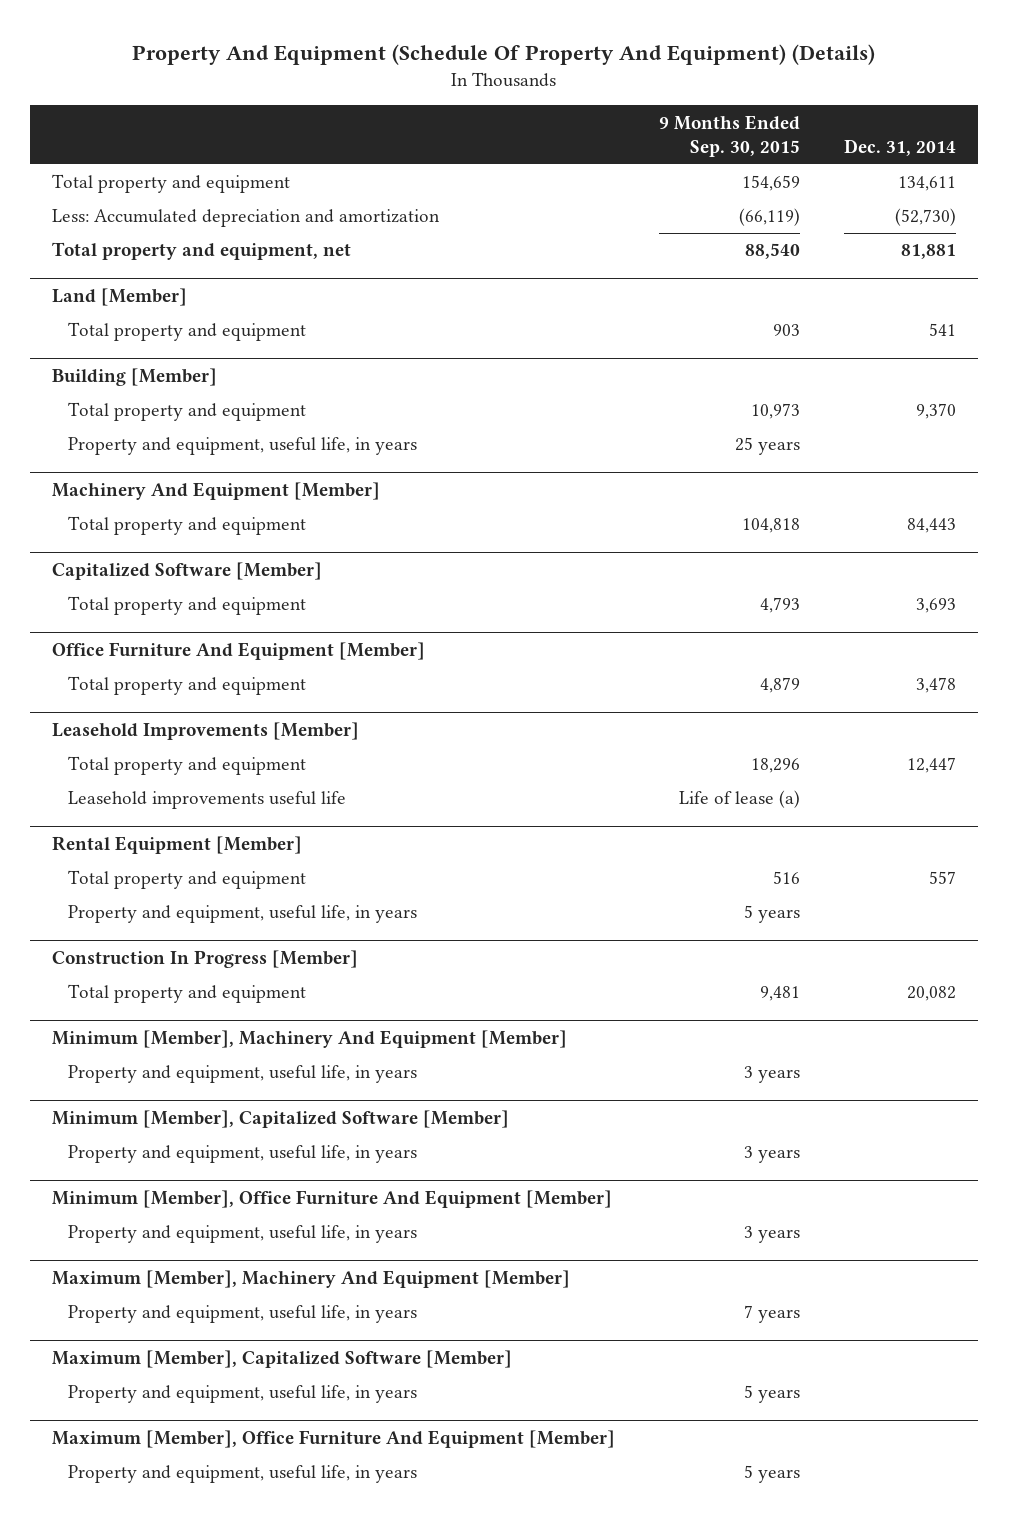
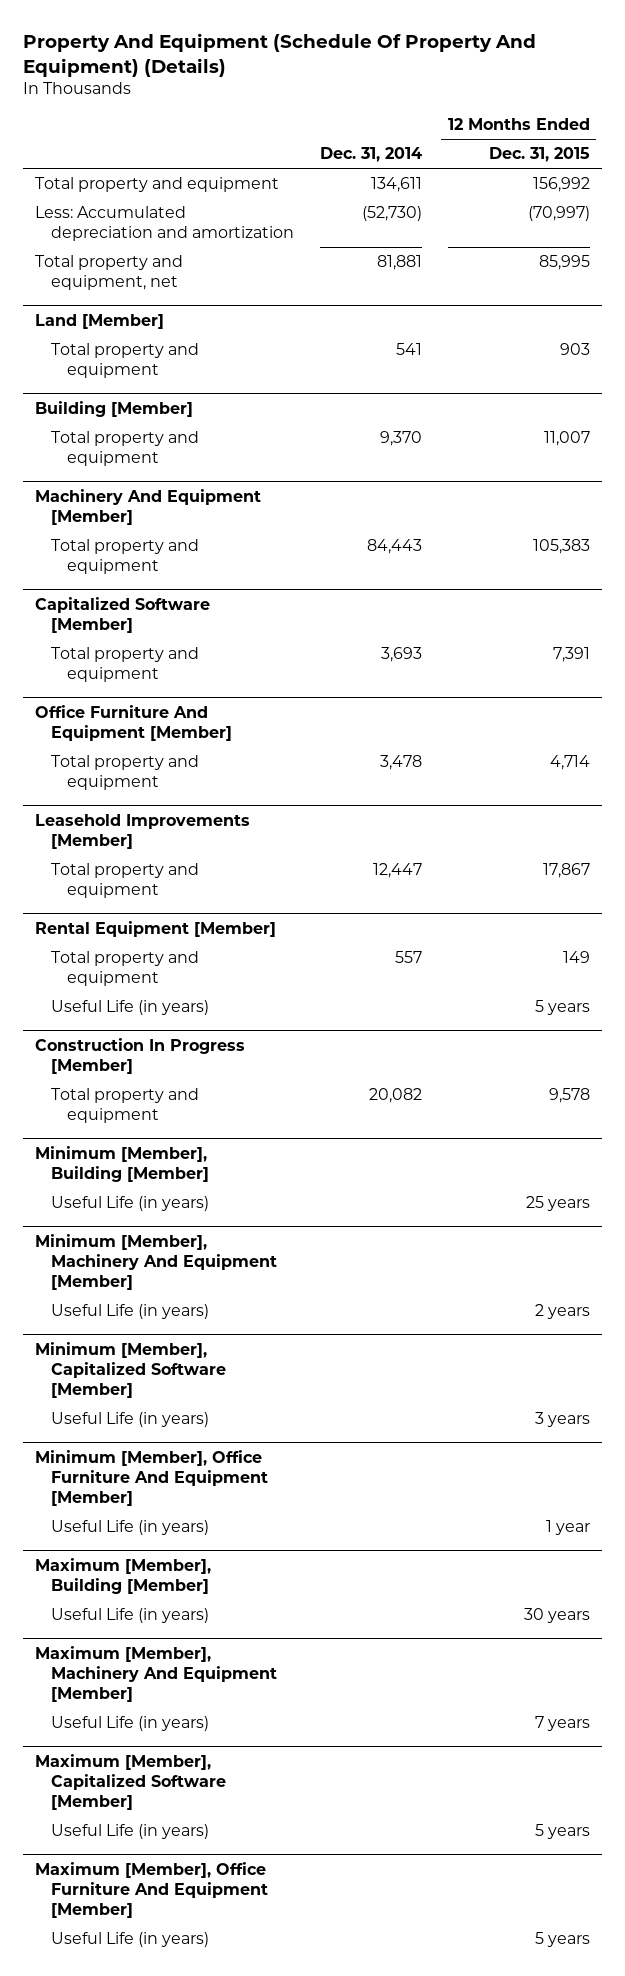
- | 9 Months Ended Sep. 30, 2015 | Dec. 31, 2014
+ | Dec. 31, 2014 | 12 Months Ended Dec. 31, 2015
@ Building [Member]
- Property and equipment, useful life, in years | 25 years |
@ Leasehold Improvements [Member]
- Leasehold improvements useful life | Life of lease (a) |
@ Rental Equipment [Member]
- Property and equipment, useful life, in years | 5 years |
+ Useful Life (in years) | | 5 years
+ Minimum [Member], Building [Member]
+ Useful Life (in years) | | 25 years
@ Minimum [Member], Machinery And Equipment [Member]
- Property and equipment, useful life, in years | 3 years |
+ Useful Life (in years) | | 2 years
@ Minimum [Member], Capitalized Software [Member]
- Property and equipment, useful life, in years | 3 years |
+ Useful Life (in years) | | 3 years
@ Minimum [Member], Office Furniture And Equipment [Member]
- Property and equipment, useful life, in years | 3 years |
+ Useful Life (in years) | | 1 year
+ Maximum [Member], Building [Member]
+ Useful Life (in years) | | 30 years
@ Maximum [Member], Machinery And Equipment [Member]
- Property and equipment, useful life, in years | 7 years |
+ Useful Life (in years) | | 7 years
@ Maximum [Member], Capitalized Software [Member]
- Property and equipment, useful life, in years | 5 years |
+ Useful Life (in years) | | 5 years
@ Maximum [Member], Office Furniture And Equipment [Member]
- Property and equipment, useful life, in years | 5 years |
+ Useful Life (in years) | | 5 years

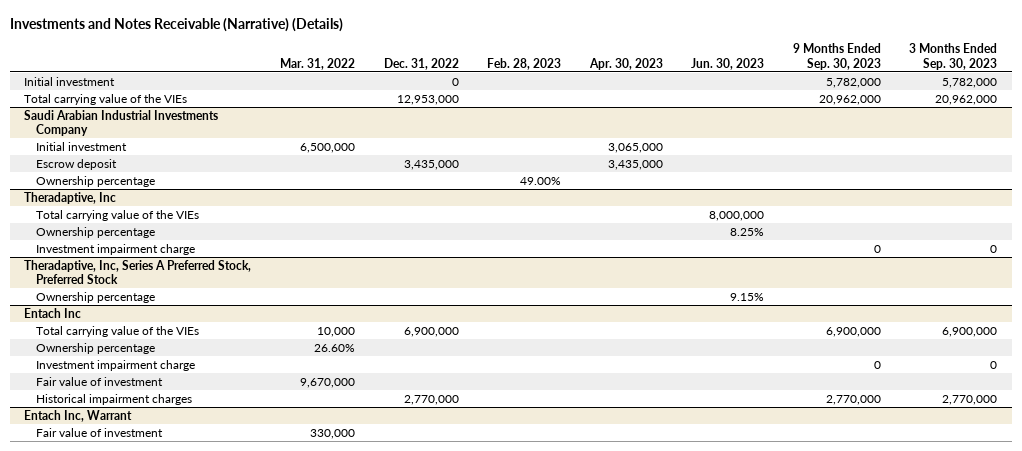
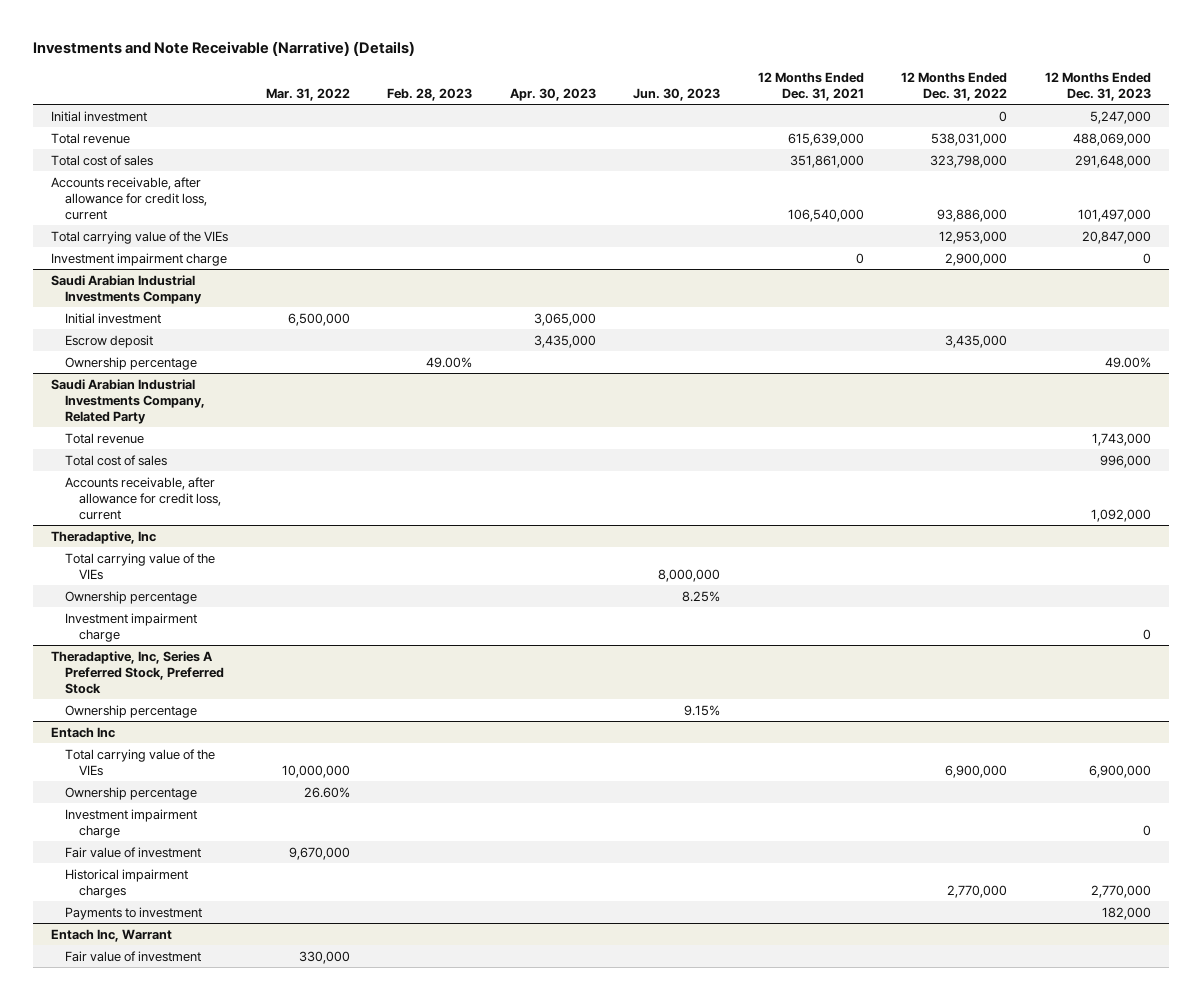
- Investments and Notes Receivable (Narrative) (Details)
+ Investments and Note Receivable (Narrative) (Details)
- | Mar. 31, 2022 | Dec. 31, 2022 | Feb. 28, 2023 | Apr. 30, 2023 | Jun. 30, 2023 | 9 Months Ended Sep. 30, 2023 | 3 Months Ended Sep. 30, 2023
+ | Mar. 31, 2022 | Feb. 28, 2023 | Apr. 30, 2023 | Jun. 30, 2023 | 12 Months Ended Dec. 31, 2021 | 12 Months Ended Dec. 31, 2022 | 12 Months Ended Dec. 31, 2023
+ Total revenue | | | | | 615,639,000 | 538,031,000 | 488,069,000
+ Total cost of sales | | | | | 351,861,000 | 323,798,000 | 291,648,000
+ Accounts receivable, after allowance for credit loss, current | | | | | 106,540,000 | 93,886,000 | 101,497,000
+ Investment impairment charge | | | | | 0 | 2,900,000 | 0
+ Saudi Arabian Industrial Investments Company, Related Party
+ Total revenue | | | | | | | 1,743,000
+ Total cost of sales | | | | | | | 996,000
+ Accounts receivable, after allowance for credit loss, current | | | | | | | 1,092,000
@ Entach Inc
- Total carrying value of the VIEs | 10,000 | 6,900,000 | | | | 6,900,000 | 6,900,000
+ Total carrying value of the VIEs | 10,000,000 | | | | | 6,900,000 | 6,900,000
+ Payments to investment | | | | | | | 182,000

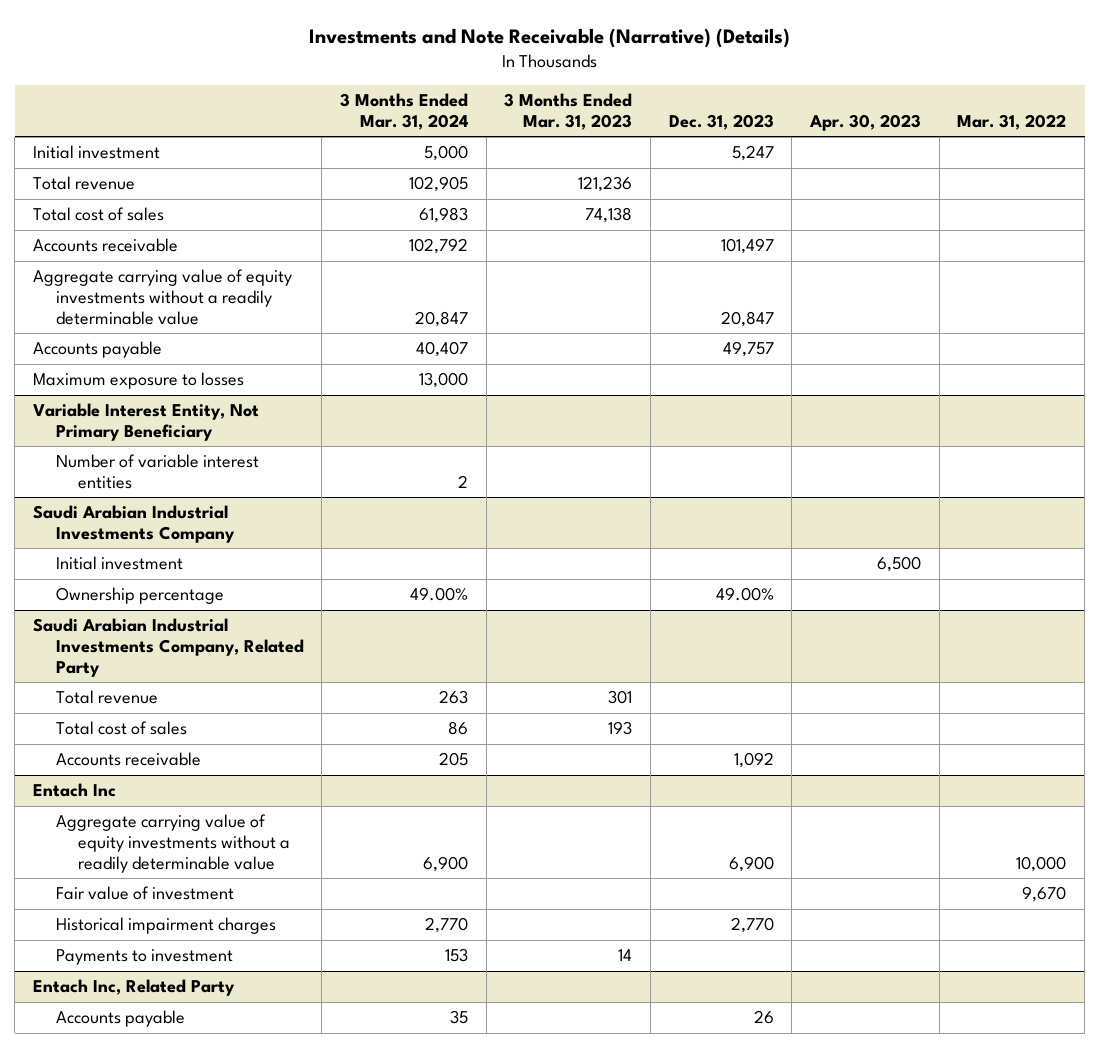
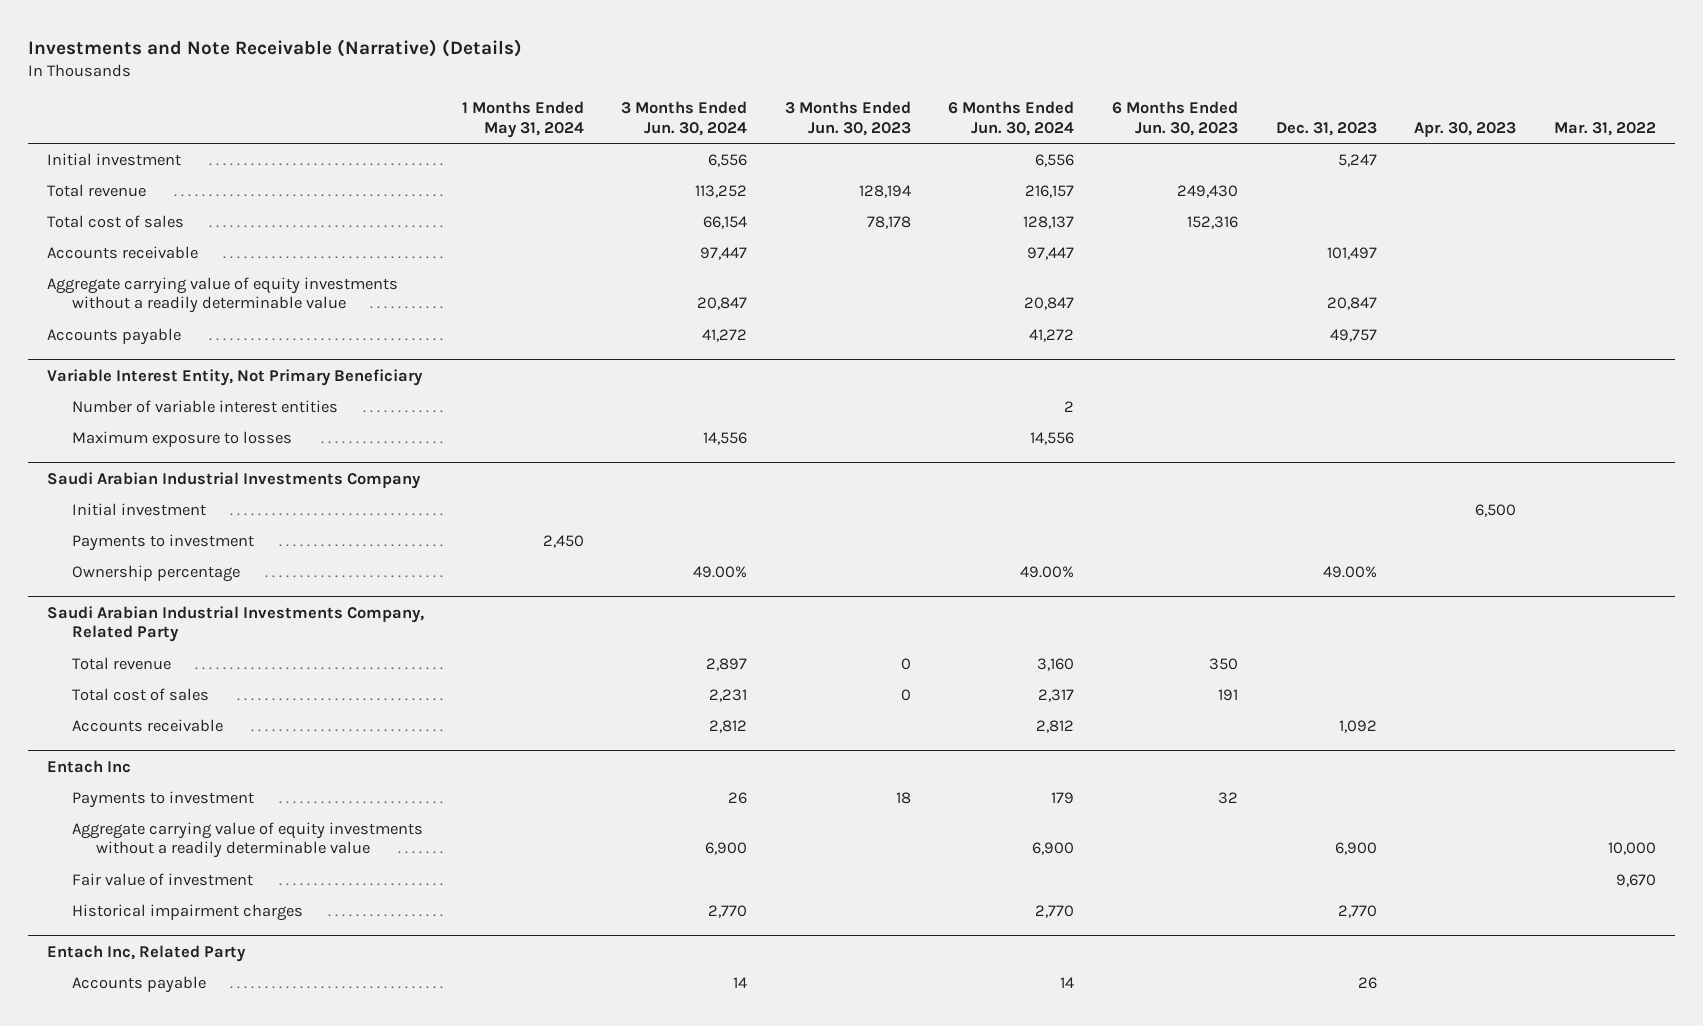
- | 3 Months Ended Mar. 31, 2024 | 3 Months Ended Mar. 31, 2023 | Dec. 31, 2023 | Apr. 30, 2023 | Mar. 31, 2022
+ | 1 Months Ended May 31, 2024 | 3 Months Ended Jun. 30, 2024 | 3 Months Ended Jun. 30, 2023 | 6 Months Ended Jun. 30, 2024 | 6 Months Ended Jun. 30, 2023 | Dec. 31, 2023 | Apr. 30, 2023 | Mar. 31, 2022
- Maximum exposure to losses | 13,000 | | | |
@ Variable Interest Entity, Not Primary Beneficiary
+ Maximum exposure to losses | | 14,556 | | 14,556 | | | |
@ Saudi Arabian Industrial Investments Company
+ Payments to investment | 2,450 | | | | | | |
@ Entach Inc
moved up: Payments to investment | | 26 | 18 | 179 | 32 | | |

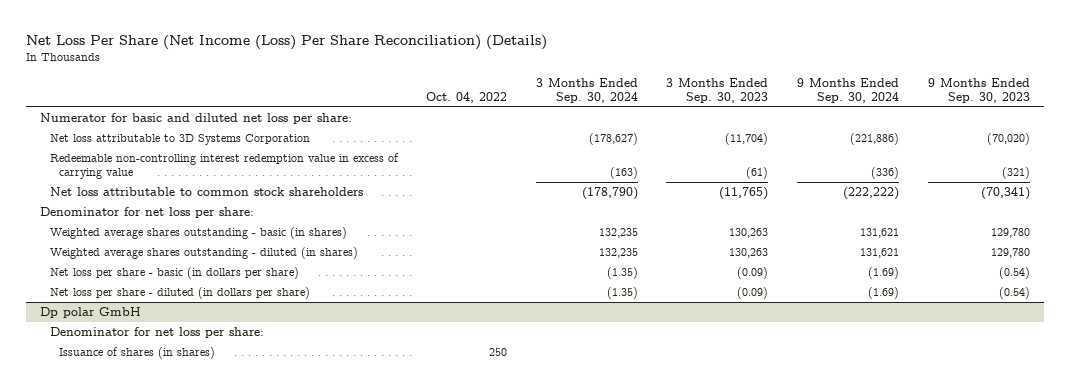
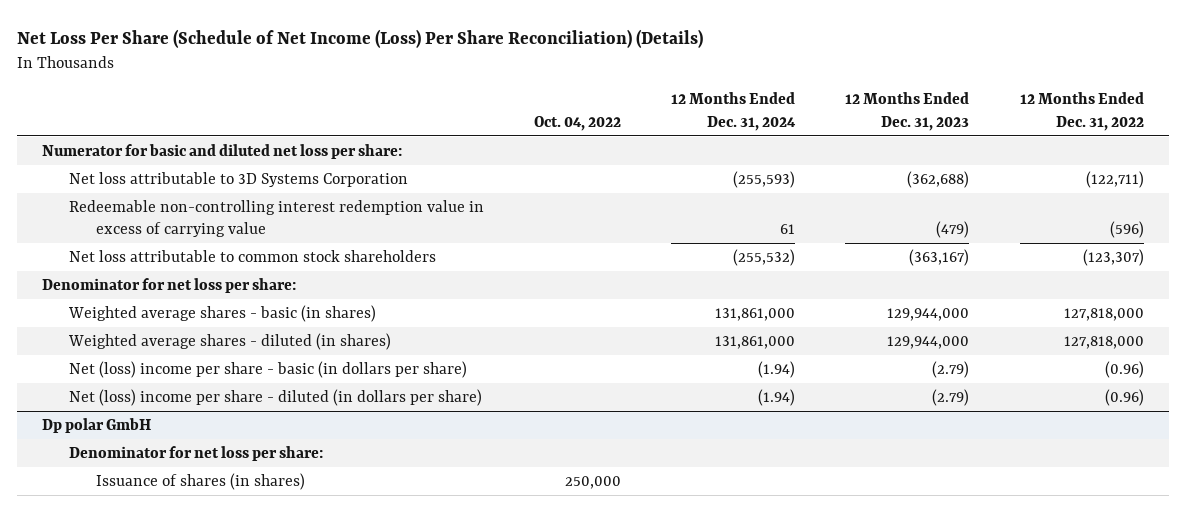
- Net Loss Per Share (Net Income (Loss) Per Share Reconciliation) (Details)
+ Net Loss Per Share (Schedule of Net Income (Loss) Per Share Reconciliation) (Details)
- | Oct. 04, 2022 | 3 Months Ended Sep. 30, 2024 | 3 Months Ended Sep. 30, 2023 | 9 Months Ended Sep. 30, 2024 | 9 Months Ended Sep. 30, 2023
+ | Oct. 04, 2022 | 12 Months Ended Dec. 31, 2024 | 12 Months Ended Dec. 31, 2023 | 12 Months Ended Dec. 31, 2022
- Weighted average shares outstanding - basic (in shares) | | 132,235 | 130,263 | 131,621 | 129,780
- Weighted average shares outstanding - diluted (in shares) | | 132,235 | 130,263 | 131,621 | 129,780
- Net loss per share - basic (in dollars per share) | | (1.35) | (0.09) | (1.69) | (0.54)
- Net loss per share - diluted (in dollars per share) | | (1.35) | (0.09) | (1.69) | (0.54)
+ Weighted average shares - basic (in shares) | | 131,861,000 | 129,944,000 | 127,818,000
+ Weighted average shares - diluted (in shares) | | 131,861,000 | 129,944,000 | 127,818,000
+ Net (loss) income per share - basic (in dollars per share) | | (1.94) | (2.79) | (0.96)
+ Net (loss) income per share - diluted (in dollars per share) | | (1.94) | (2.79) | (0.96)
@ Dp polar GmbH
- Issuance of shares (in shares) | 250 | | | |
+ Issuance of shares (in shares) | 250,000 | | |

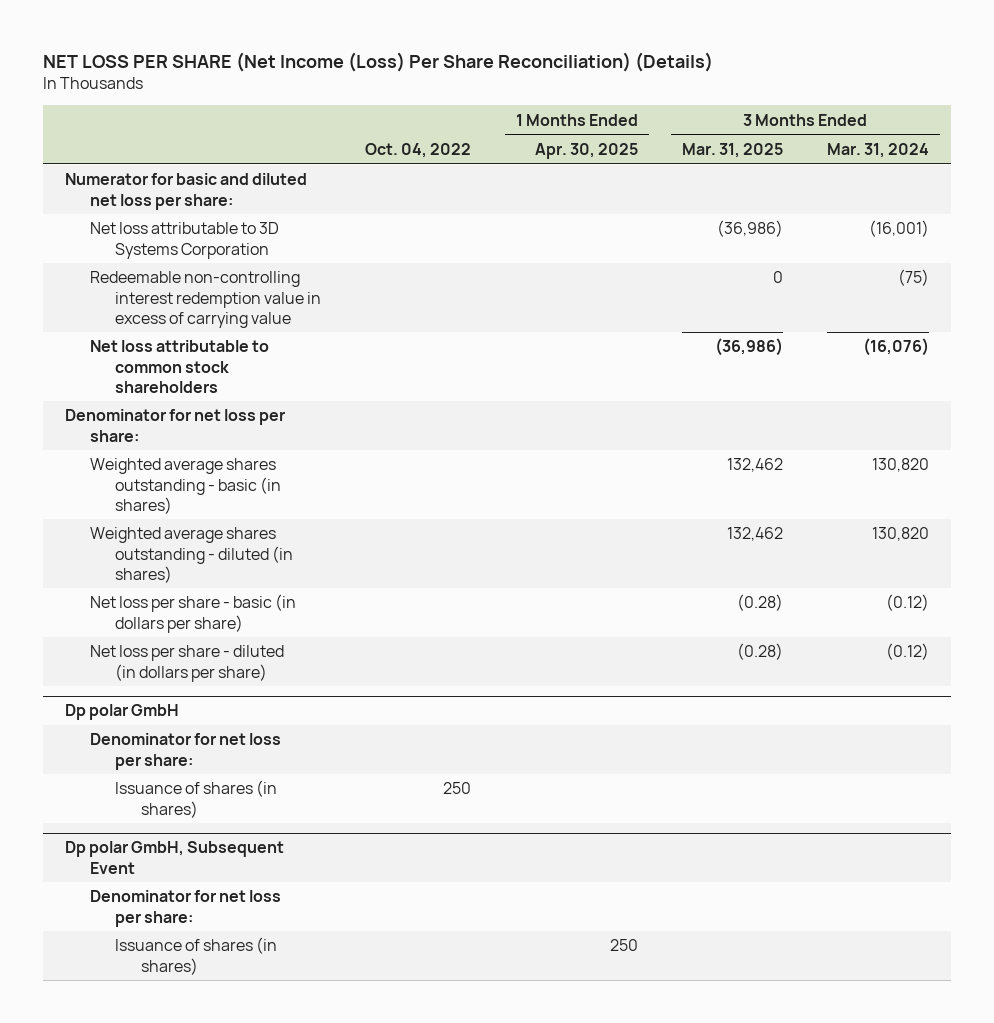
- Net Loss Per Share (Schedule of Net Income (Loss) Per Share Reconciliation) (Details)
+ NET LOSS PER SHARE (Net Income (Loss) Per Share Reconciliation) (Details)
- | Oct. 04, 2022 | 12 Months Ended Dec. 31, 2024 | 12 Months Ended Dec. 31, 2023 | 12 Months Ended Dec. 31, 2022
+ | Oct. 04, 2022 | 1 Months Ended Apr. 30, 2025 | 3 Months Ended Mar. 31, 2025 | 3 Months Ended Mar. 31, 2024
- Weighted average shares - basic (in shares) | | 131,861,000 | 129,944,000 | 127,818,000
- Weighted average shares - diluted (in shares) | | 131,861,000 | 129,944,000 | 127,818,000
- Net (loss) income per share - basic (in dollars per share) | | (1.94) | (2.79) | (0.96)
- Net (loss) income per share - diluted (in dollars per share) | | (1.94) | (2.79) | (0.96)
+ Weighted average shares outstanding - basic (in shares) | | | 132,462 | 130,820
+ Weighted average shares outstanding - diluted (in shares) | | | 132,462 | 130,820
+ Net loss per share - basic (in dollars per share) | | | (0.28) | (0.12)
+ Net loss per share - diluted (in dollars per share) | | | (0.28) | (0.12)
@ Dp polar GmbH
- Issuance of shares (in shares) | 250,000 | | |
+ Issuance of shares (in shares) | 250 | | |
+ Dp polar GmbH, Subsequent Event
+ Denominator for net loss per share:
+ Issuance of shares (in shares) | | 250 | |

